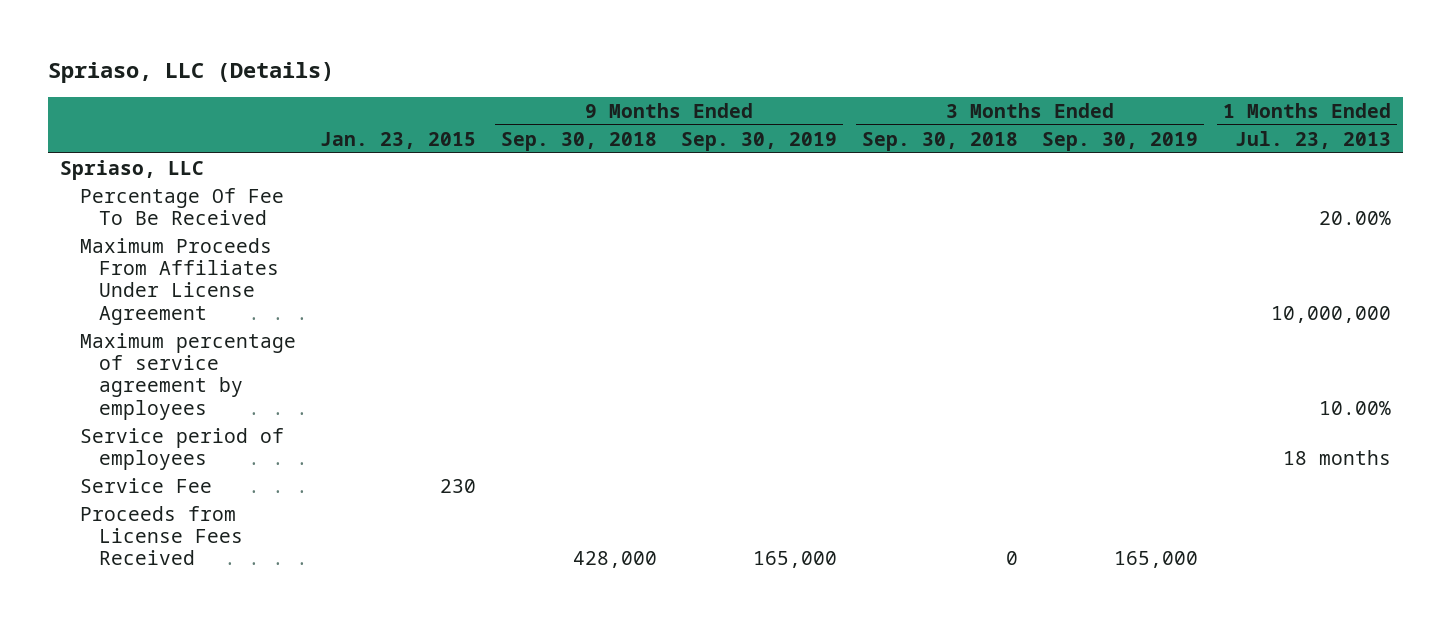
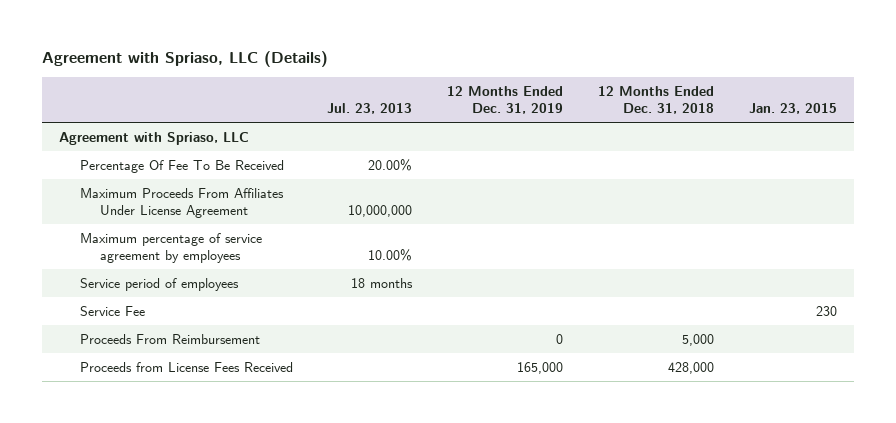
- Spriaso, LLC (Details)
+ Agreement with Spriaso, LLC (Details)
- | Jan. 23, 2015 | 9 Months Ended Sep. 30, 2018 | 9 Months Ended Sep. 30, 2019 | 3 Months Ended Sep. 30, 2018 | 3 Months Ended Sep. 30, 2019 | 1 Months Ended Jul. 23, 2013
+ | Jul. 23, 2013 | 12 Months Ended Dec. 31, 2019 | 12 Months Ended Dec. 31, 2018 | Jan. 23, 2015
- Spriaso, LLC
+ Agreement with Spriaso, LLC
+ Proceeds From Reimbursement | | 0 | 5,000 |

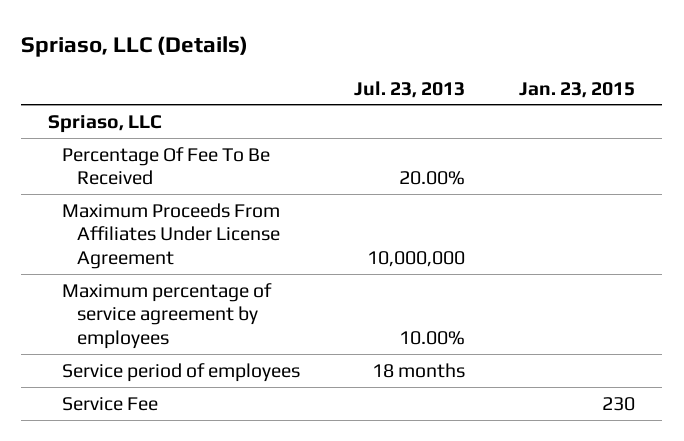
- Agreement with Spriaso, LLC (Details)
+ Spriaso, LLC (Details)
- | Jul. 23, 2013 | 12 Months Ended Dec. 31, 2019 | 12 Months Ended Dec. 31, 2018 | Jan. 23, 2015
+ | Jul. 23, 2013 | Jan. 23, 2015
- Agreement with Spriaso, LLC
+ Spriaso, LLC
- Proceeds From Reimbursement | | 0 | 5,000 |
- Proceeds from License Fees Received | | 165,000 | 428,000 |

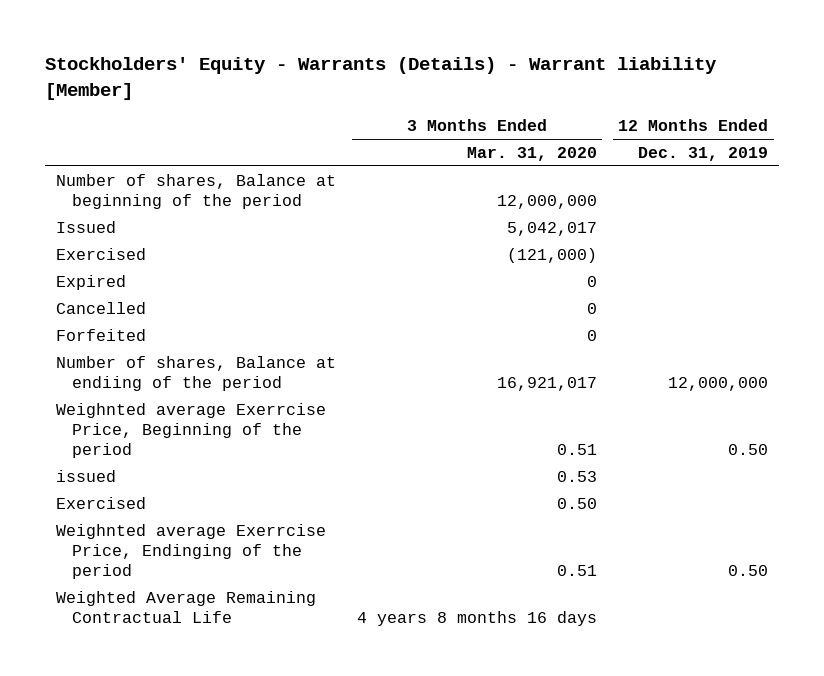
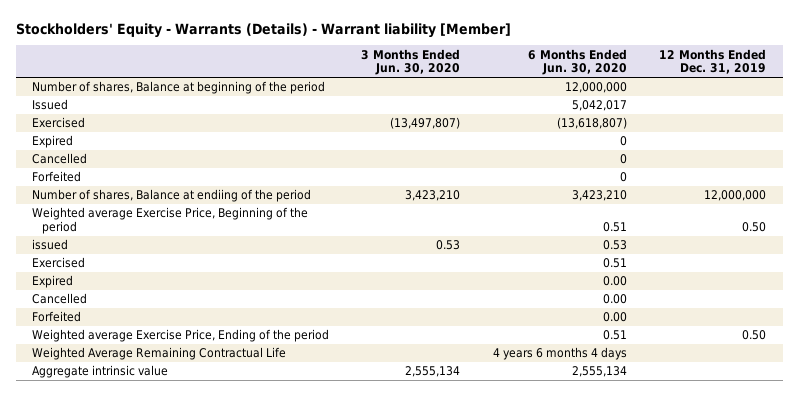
- | 3 Months Ended Mar. 31, 2020 | 12 Months Ended Dec. 31, 2019
+ | 3 Months Ended Jun. 30, 2020 | 6 Months Ended Jun. 30, 2020 | 12 Months Ended Dec. 31, 2019
- Weighnted average Exerrcise Price, Beginning of the period | 0.51 | 0.50
+ Weighted average Exercise Price, Beginning of the period | | 0.51 | 0.50
- Weighnted average Exerrcise Price, Endinging of the period | 0.51 | 0.50
+ Expired | | 0.00 |
+ Cancelled | | 0.00 |
+ Forfeited | | 0.00 |
+ Weighted average Exercise Price, Ending of the period | | 0.51 | 0.50
+ Aggregate intrinsic value | 2,555,134 | 2,555,134 |

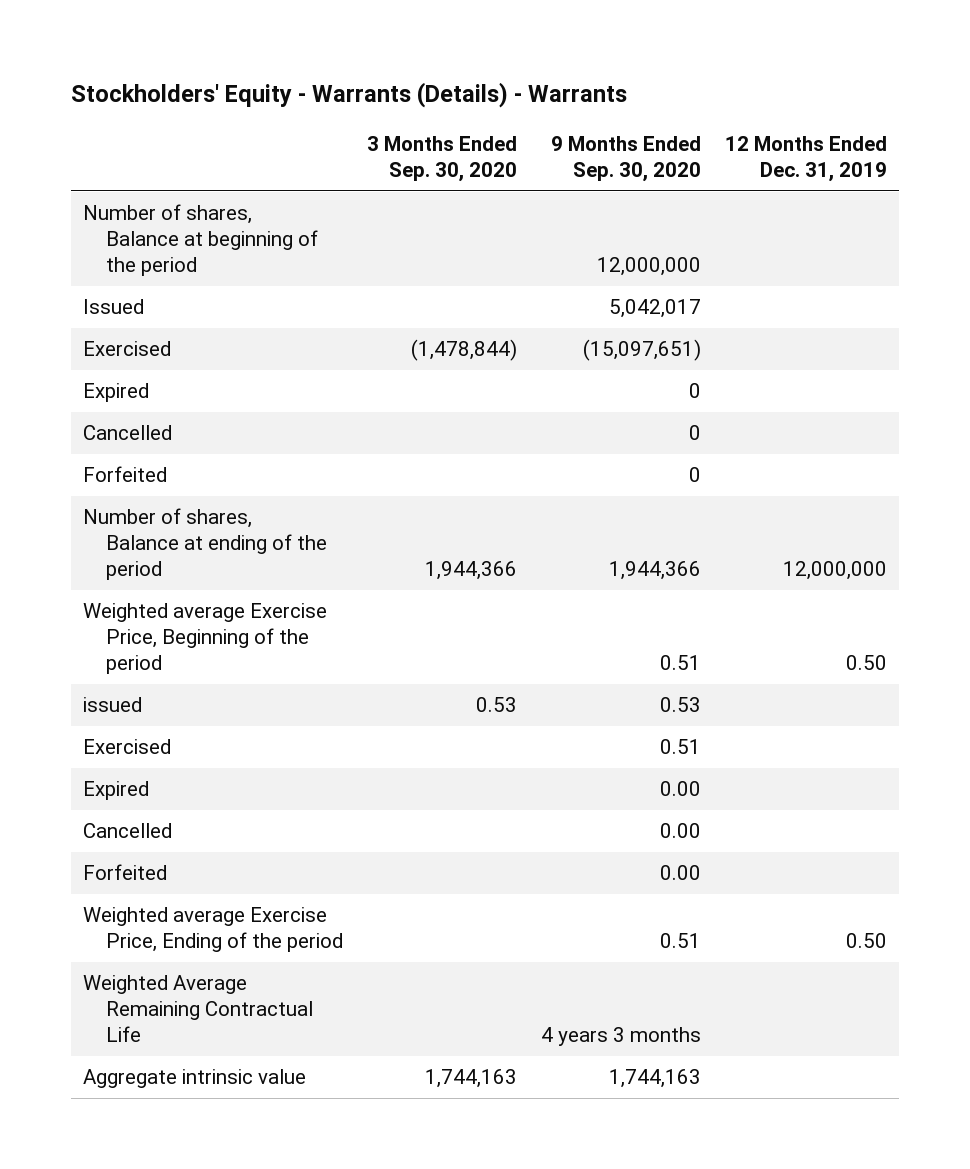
- Stockholders' Equity - Warrants (Details) - Warrant liability [Member]
+ Stockholders' Equity - Warrants (Details) - Warrants
- | 3 Months Ended Jun. 30, 2020 | 6 Months Ended Jun. 30, 2020 | 12 Months Ended Dec. 31, 2019
+ | 3 Months Ended Sep. 30, 2020 | 9 Months Ended Sep. 30, 2020 | 12 Months Ended Dec. 31, 2019
- Number of shares, Balance at endiing of the period | 3,423,210 | 3,423,210 | 12,000,000
+ Number of shares, Balance at ending of the period | 1,944,366 | 1,944,366 | 12,000,000

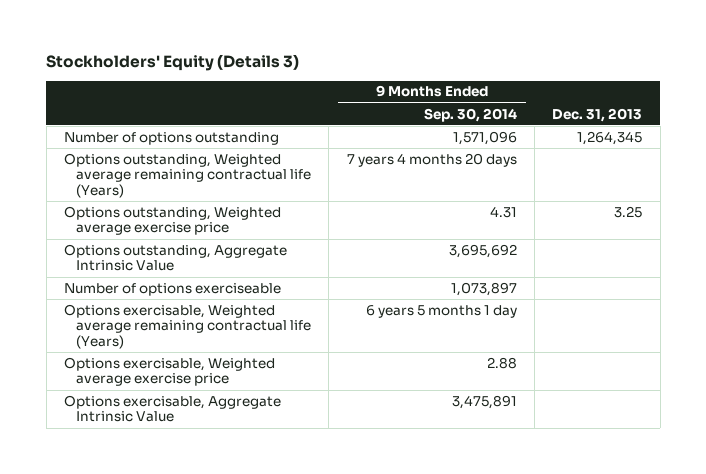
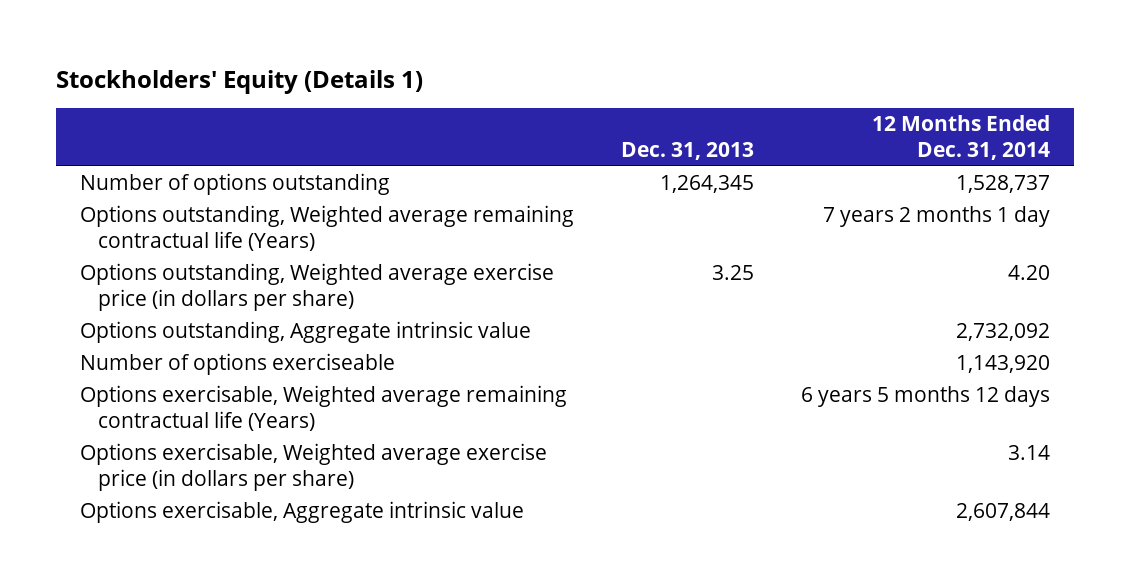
- Stockholders' Equity (Details 3)
+ Stockholders' Equity (Details 1)
- | 9 Months Ended Sep. 30, 2014 | Dec. 31, 2013
+ | Dec. 31, 2013 | 12 Months Ended Dec. 31, 2014
- Options outstanding, Weighted average exercise price | 4.31 | 3.25
- Options outstanding, Aggregate Intrinsic Value | 3,695,692 |
+ Options outstanding, Weighted average exercise price (in dollars per share) | 3.25 | 4.20
+ Options outstanding, Aggregate intrinsic value | | 2,732,092
- Options exercisable, Weighted average exercise price | 2.88 |
- Options exercisable, Aggregate Intrinsic Value | 3,475,891 |
+ Options exercisable, Weighted average exercise price (in dollars per share) | | 3.14
+ Options exercisable, Aggregate intrinsic value | | 2,607,844

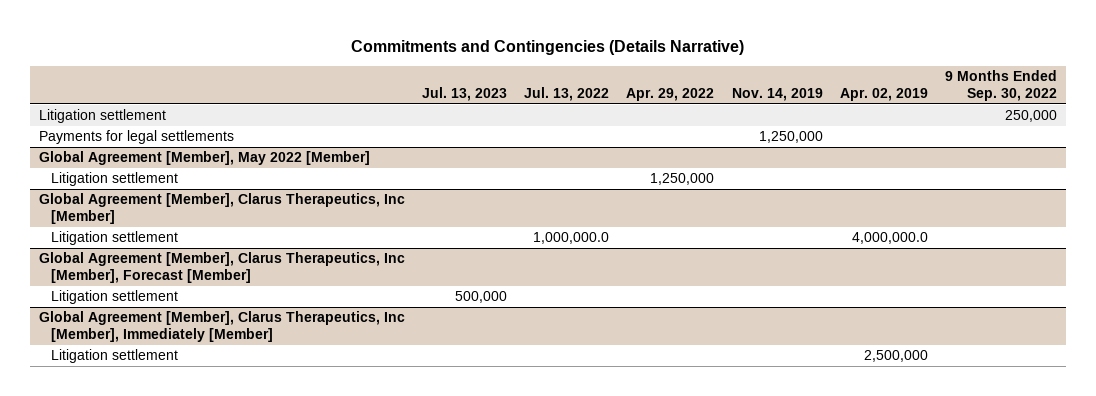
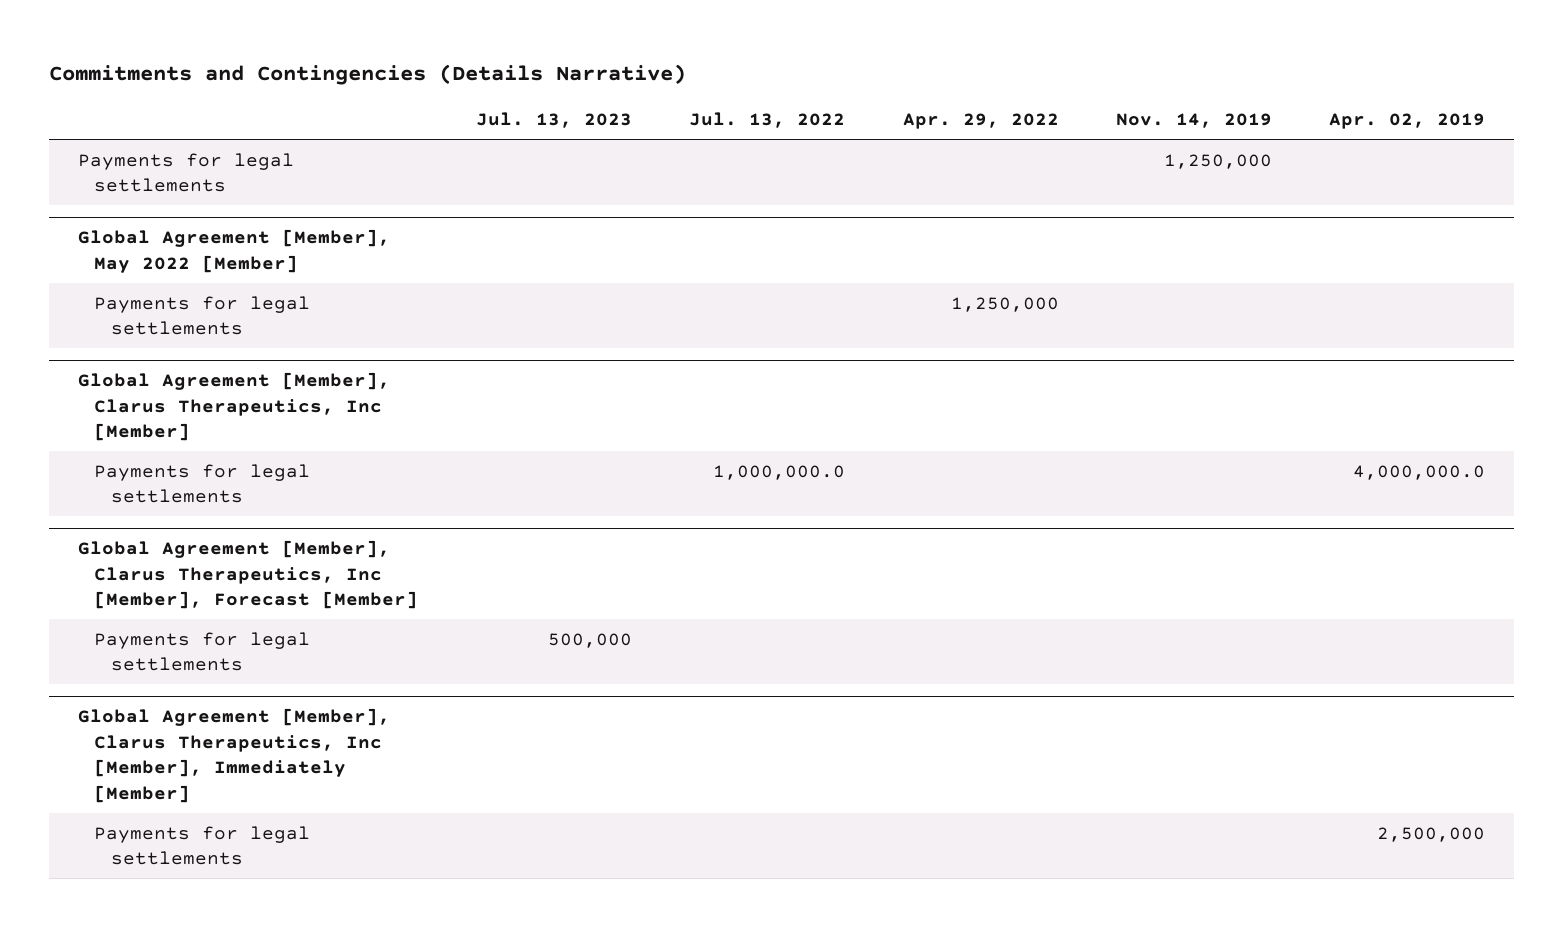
- | Jul. 13, 2023 | Jul. 13, 2022 | Apr. 29, 2022 | Nov. 14, 2019 | Apr. 02, 2019 | 9 Months Ended Sep. 30, 2022
+ | Jul. 13, 2023 | Jul. 13, 2022 | Apr. 29, 2022 | Nov. 14, 2019 | Apr. 02, 2019
- Litigation settlement | | | | | | 250,000
@ Global Agreement [Member], May 2022 [Member]
- Litigation settlement | | | 1,250,000 | | |
+ Payments for legal settlements | | | 1,250,000 | |
@ Global Agreement [Member], Clarus Therapeutics, Inc [Member]
- Litigation settlement | | 1,000,000.0 | | | 4,000,000.0 |
+ Payments for legal settlements | | 1,000,000.0 | | | 4,000,000.0
@ Global Agreement [Member], Clarus Therapeutics, Inc [Member], Forecast [Member]
- Litigation settlement | 500,000 | | | | |
+ Payments for legal settlements | 500,000 | | | |
@ Global Agreement [Member], Clarus Therapeutics, Inc [Member], Immediately [Member]
- Litigation settlement | | | | | 2,500,000 |
+ Payments for legal settlements | | | | | 2,500,000

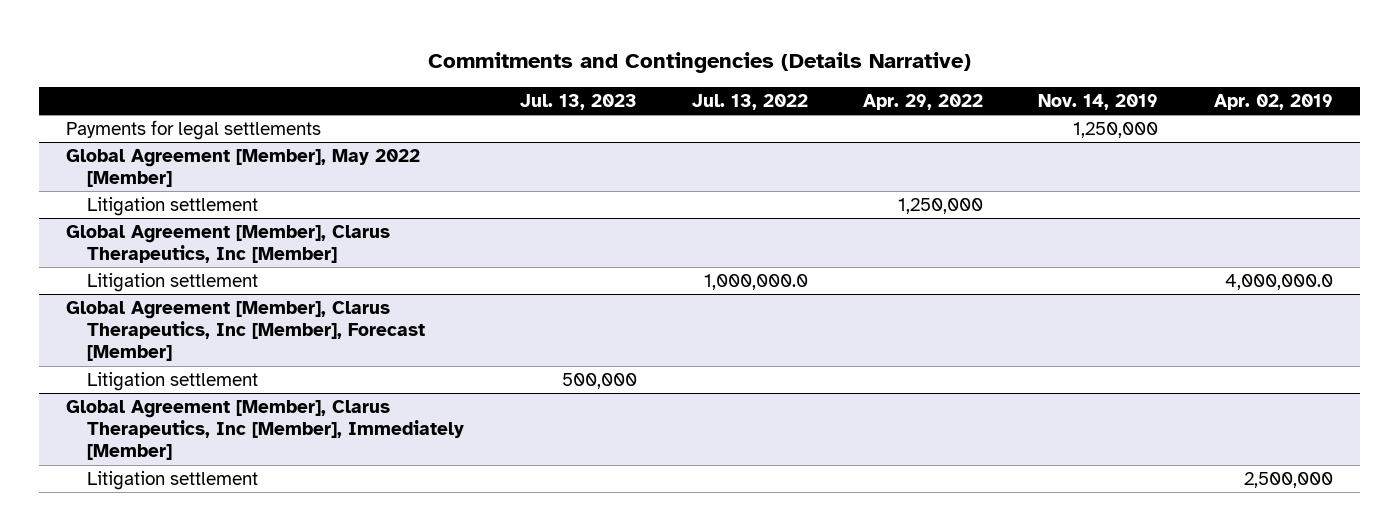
@ Global Agreement [Member], May 2022 [Member]
- Payments for legal settlements | | | 1,250,000 | |
+ Litigation settlement | | | 1,250,000 | |
@ Global Agreement [Member], Clarus Therapeutics, Inc [Member]
- Payments for legal settlements | | 1,000,000.0 | | | 4,000,000.0
+ Litigation settlement | | 1,000,000.0 | | | 4,000,000.0
@ Global Agreement [Member], Clarus Therapeutics, Inc [Member], Forecast [Member]
- Payments for legal settlements | 500,000 | | | |
+ Litigation settlement | 500,000 | | | |
@ Global Agreement [Member], Clarus Therapeutics, Inc [Member], Immediately [Member]
- Payments for legal settlements | | | | | 2,500,000
+ Litigation settlement | | | | | 2,500,000

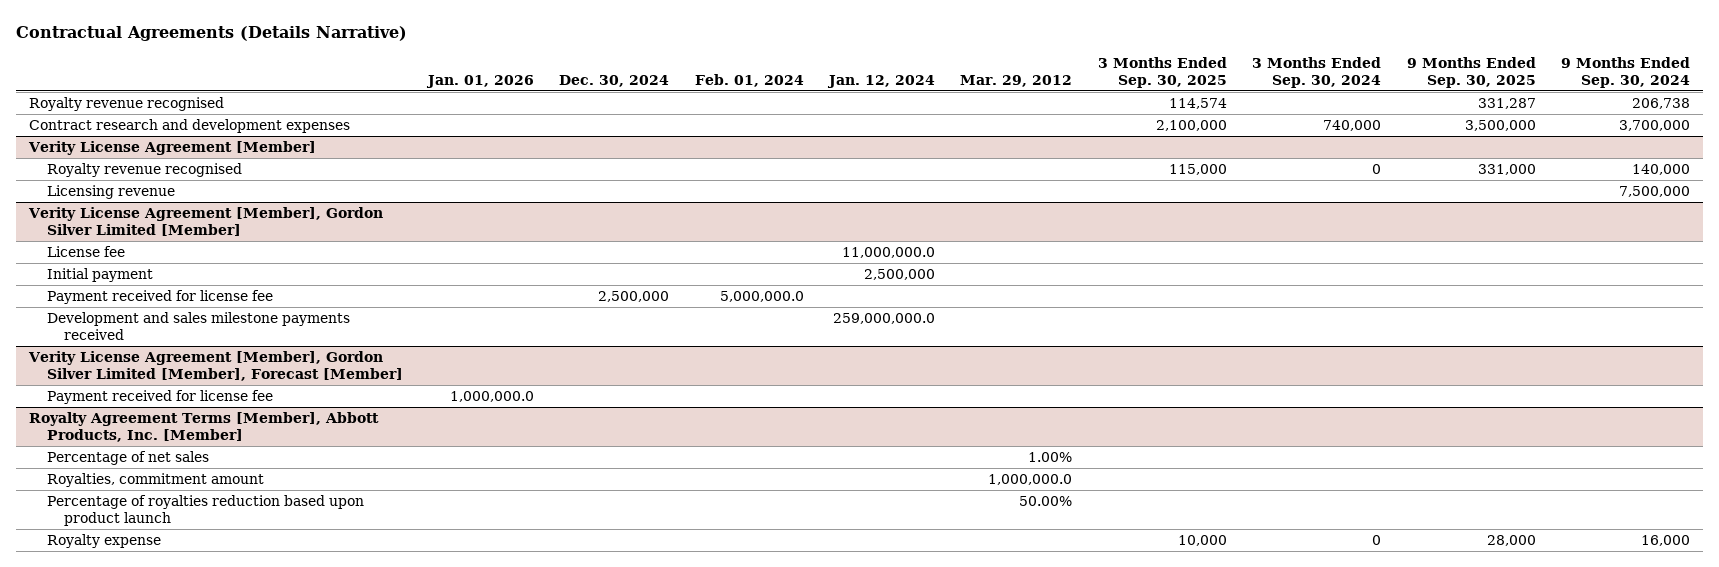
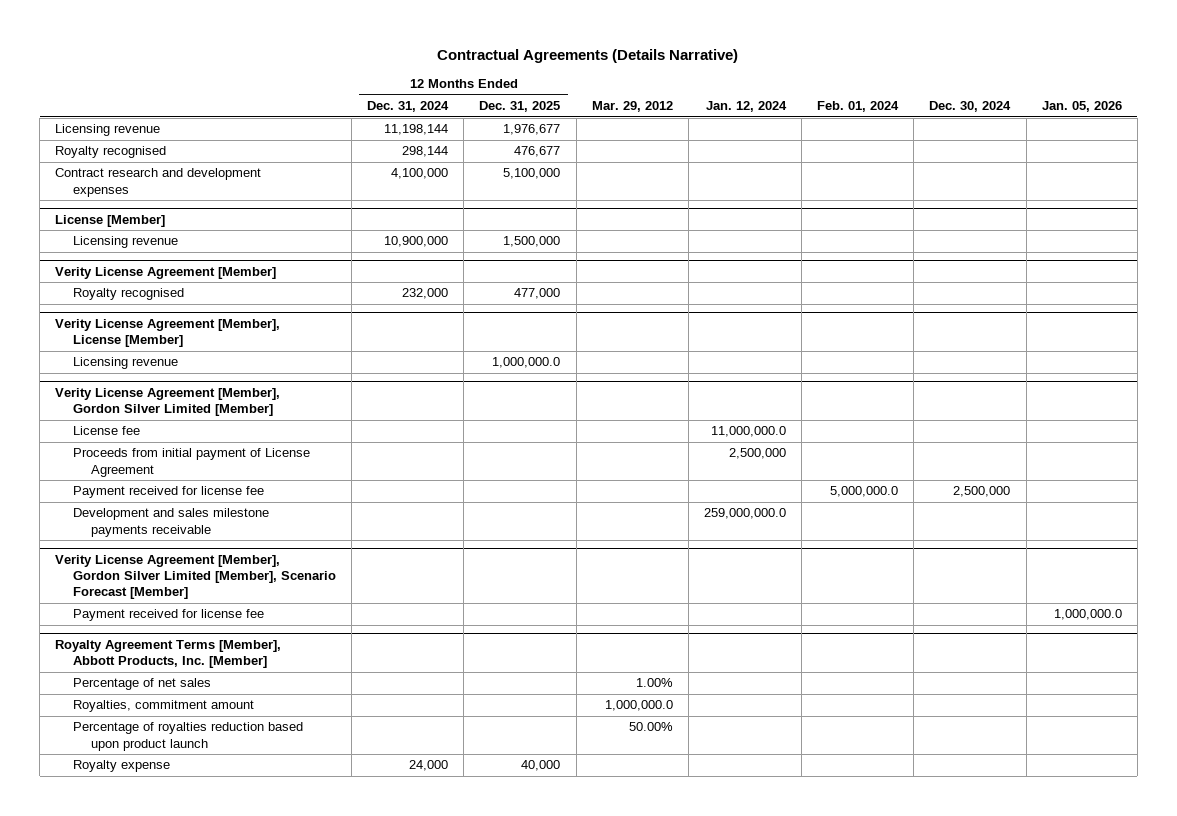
- | Jan. 01, 2026 | Dec. 30, 2024 | Feb. 01, 2024 | Jan. 12, 2024 | Mar. 29, 2012 | 3 Months Ended Sep. 30, 2025 | 3 Months Ended Sep. 30, 2024 | 9 Months Ended Sep. 30, 2025 | 9 Months Ended Sep. 30, 2024
+ | 12 Months Ended Dec. 31, 2024 | 12 Months Ended Dec. 31, 2025 | Mar. 29, 2012 | Jan. 12, 2024 | Feb. 01, 2024 | Dec. 30, 2024 | Jan. 05, 2026
- Royalty revenue recognised | | | | | | 114,574 | | 331,287 | 206,738
+ Licensing revenue | 11,198,144 | 1,976,677 | | | | |
+ Royalty recognised | 298,144 | 476,677 | | | | |
+ License [Member]
+ Licensing revenue | 10,900,000 | 1,500,000 | | | | |
@ Verity License Agreement [Member]
- Royalty revenue recognised | | | | | | 115,000 | 0 | 331,000 | 140,000
- Licensing revenue | | | | | | | | | 7,500,000
+ Royalty recognised | 232,000 | 477,000 | | | | |
+ Verity License Agreement [Member], License [Member]
+ Licensing revenue | | 1,000,000.0 | | | | |
@ Verity License Agreement [Member], Gordon Silver Limited [Member]
- Initial payment | | | | 2,500,000 | | | | |
+ Proceeds from initial payment of License Agreement | | | | 2,500,000 | | |
- Development and sales milestone payments received | | | | 259,000,000.0 | | | | |
- Verity License Agreement [Member], Gordon Silver Limited [Member], Forecast [Member]
@ Verity License Agreement [Member], Gordon Silver Limited [Member]
+ Development and sales milestone payments receivable | | | | 259,000,000.0 | | |
+ Verity License Agreement [Member], Gordon Silver Limited [Member], Scenario Forecast [Member]

